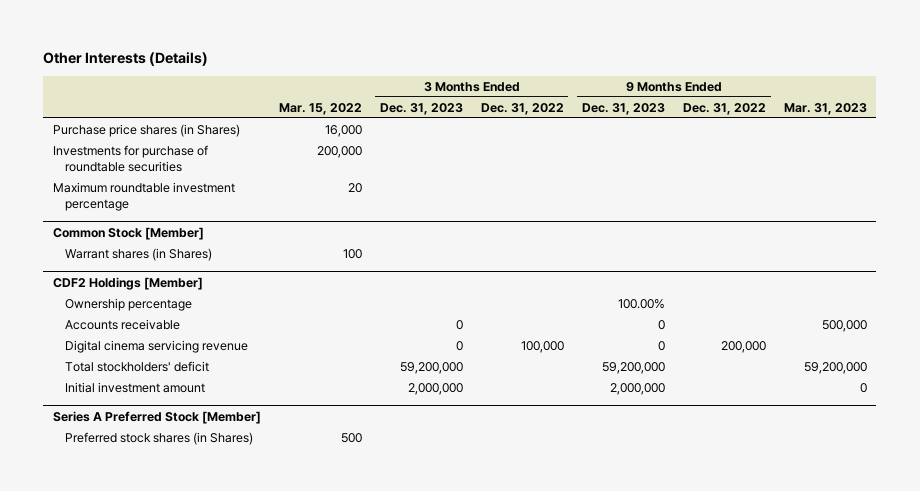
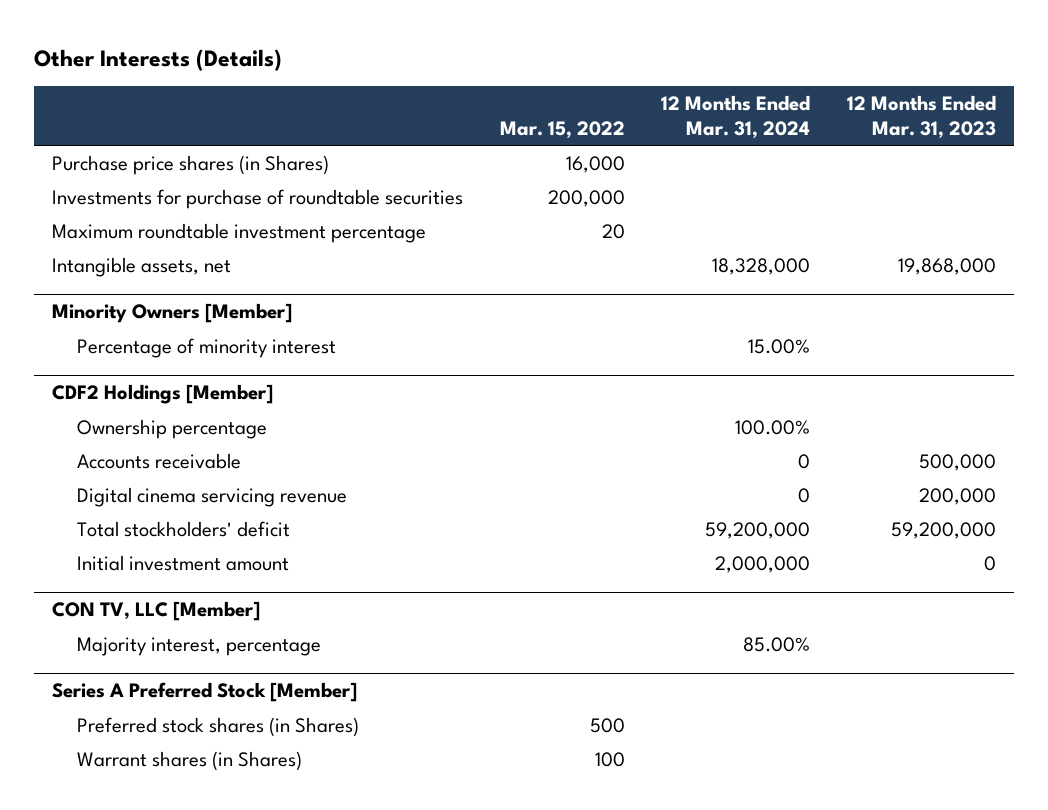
- | Mar. 15, 2022 | 3 Months Ended Dec. 31, 2023 | 3 Months Ended Dec. 31, 2022 | 9 Months Ended Dec. 31, 2023 | 9 Months Ended Dec. 31, 2022 | Mar. 31, 2023
+ | Mar. 15, 2022 | 12 Months Ended Mar. 31, 2024 | 12 Months Ended Mar. 31, 2023
- Common Stock [Member]
- Warrant shares (in Shares) | 100 | | | | |
+ Intangible assets, net | | 18,328,000 | 19,868,000
+ Minority Owners [Member]
+ Percentage of minority interest | | 15.00% |
+ CON TV, LLC [Member]
+ Majority interest, percentage | | 85.00% |
@ Series A Preferred Stock [Member]
+ Warrant shares (in Shares) | 100 | |

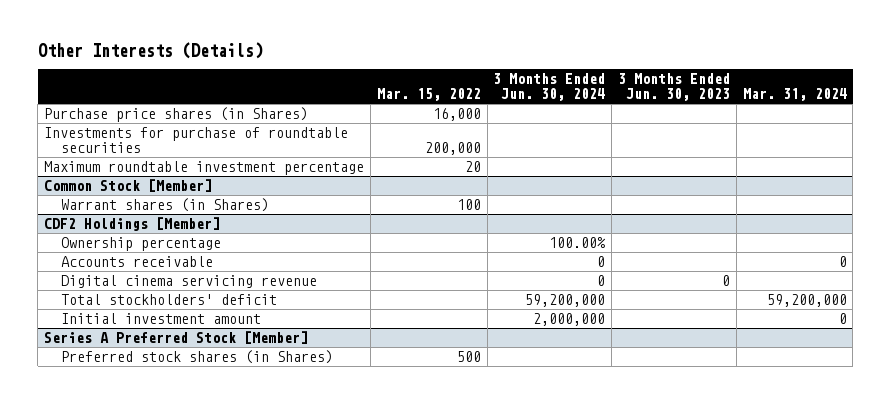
- | Mar. 15, 2022 | 12 Months Ended Mar. 31, 2024 | 12 Months Ended Mar. 31, 2023
+ | Mar. 15, 2022 | 3 Months Ended Jun. 30, 2024 | 3 Months Ended Jun. 30, 2023 | Mar. 31, 2024
- Intangible assets, net | | 18,328,000 | 19,868,000
- Minority Owners [Member]
- Percentage of minority interest | | 15.00% |
+ Common Stock [Member]
+ Warrant shares (in Shares) | 100 | | |
- CON TV, LLC [Member]
- Majority interest, percentage | | 85.00% |
@ Series A Preferred Stock [Member]
- Warrant shares (in Shares) | 100 | |

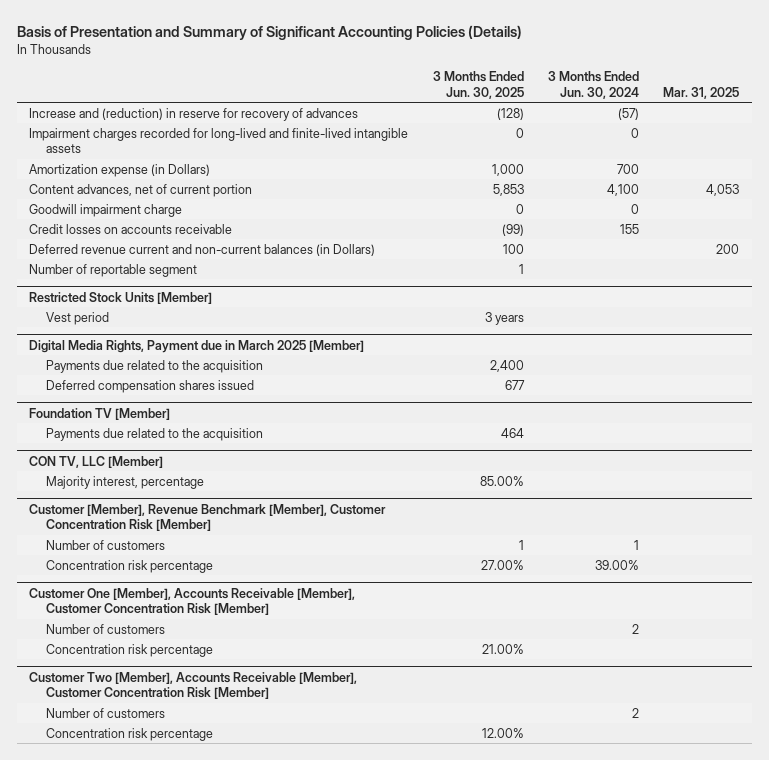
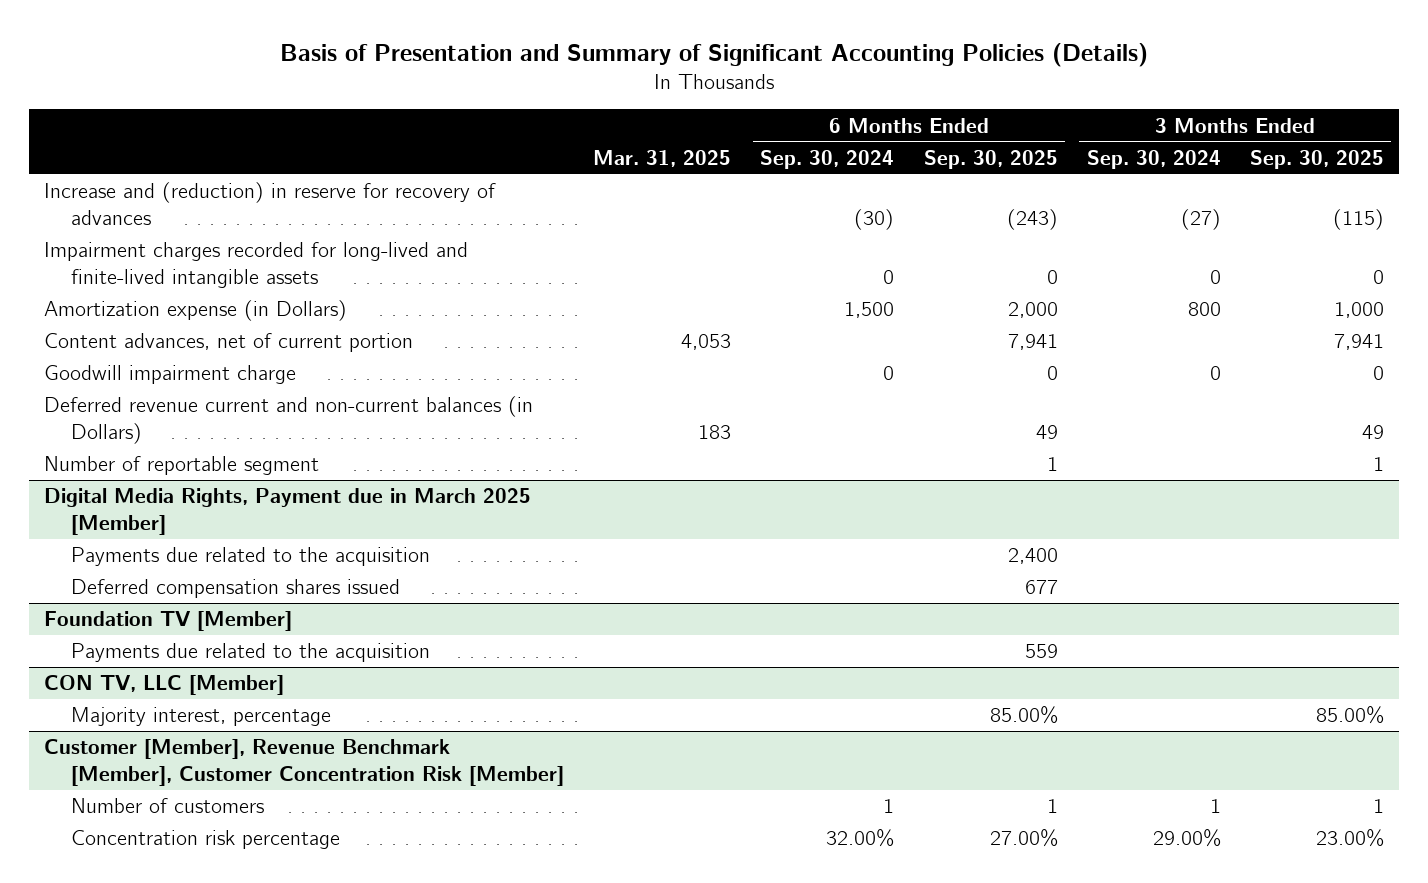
- | 3 Months Ended Jun. 30, 2025 | 3 Months Ended Jun. 30, 2024 | Mar. 31, 2025
+ | Mar. 31, 2025 | 6 Months Ended Sep. 30, 2024 | 6 Months Ended Sep. 30, 2025 | 3 Months Ended Sep. 30, 2024 | 3 Months Ended Sep. 30, 2025
- Credit losses on accounts receivable | (99) | 155 |
- Deferred revenue current and non-current balances (in Dollars) | 100 | | 200
+ Deferred revenue current and non-current balances (in Dollars) | 183 | | 49 | | 49
- Restricted Stock Units [Member]
- Vest period | 3 years | |
- Customer One [Member], Accounts Receivable [Member], Customer Concentration Risk [Member]
- Number of customers | | 2 |
- Concentration risk percentage | 21.00% | |
- Customer Two [Member], Accounts Receivable [Member], Customer Concentration Risk [Member]
- Number of customers | | 2 |
- Concentration risk percentage | 12.00% | |

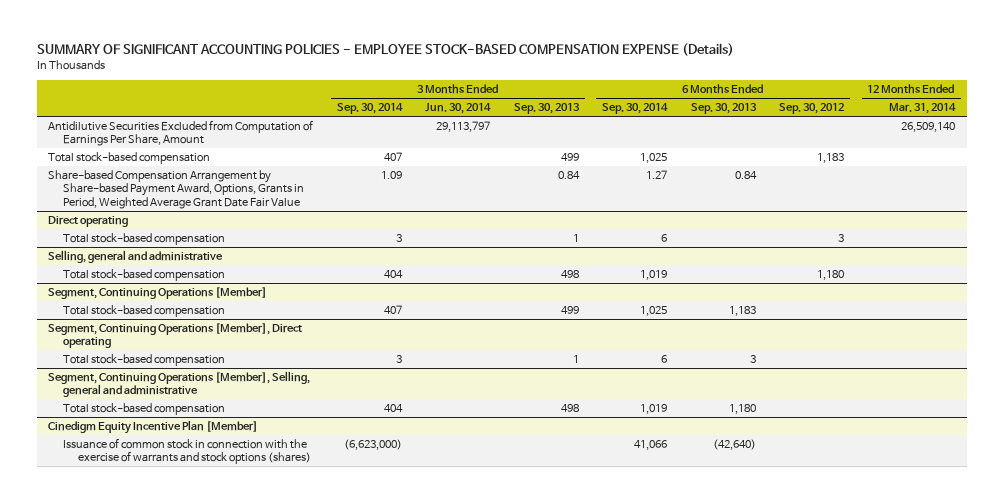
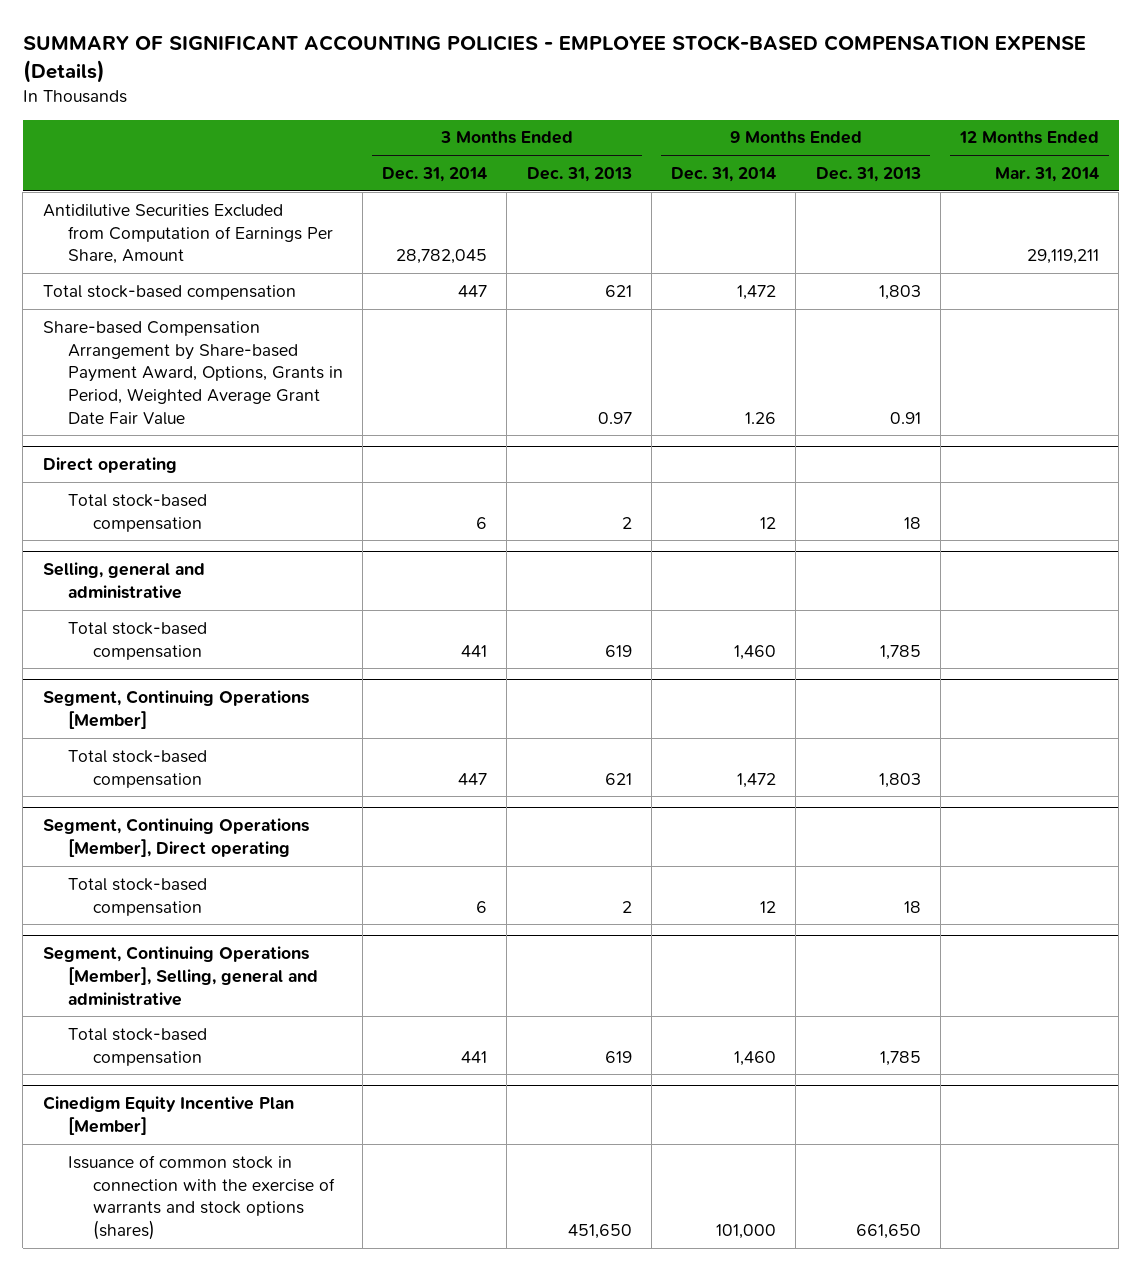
- | 3 Months Ended Sep. 30, 2014 | 3 Months Ended Jun. 30, 2014 | 3 Months Ended Sep. 30, 2013 | 6 Months Ended Sep. 30, 2014 | 6 Months Ended Sep. 30, 2013 | 6 Months Ended Sep. 30, 2012 | 12 Months Ended Mar. 31, 2014
+ | 3 Months Ended Dec. 31, 2014 | 3 Months Ended Dec. 31, 2013 | 9 Months Ended Dec. 31, 2014 | 9 Months Ended Dec. 31, 2013 | 12 Months Ended Mar. 31, 2014
- Antidilutive Securities Excluded from Computation of Earnings Per Share, Amount | | 29,113,797 | | | | | 26,509,140
+ Antidilutive Securities Excluded from Computation of Earnings Per Share, Amount | 28,782,045 | | | | 29,119,211

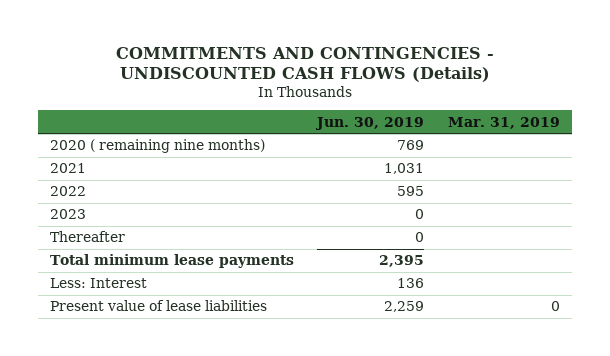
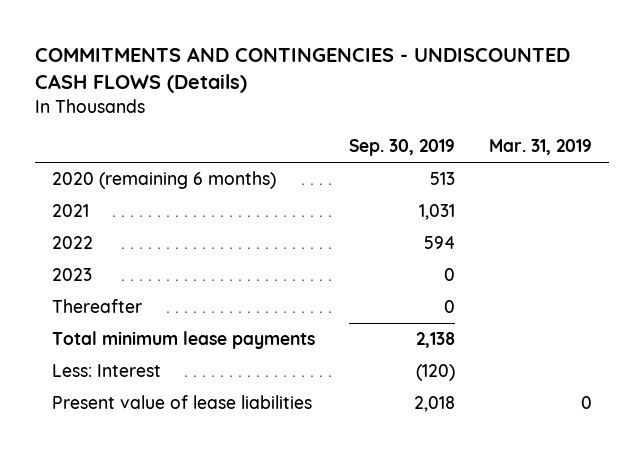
- | Jun. 30, 2019 | Mar. 31, 2019
+ | Sep. 30, 2019 | Mar. 31, 2019
- 2020 ( remaining nine months) | 769 |
+ 2020 (remaining 6 months) | 513 |

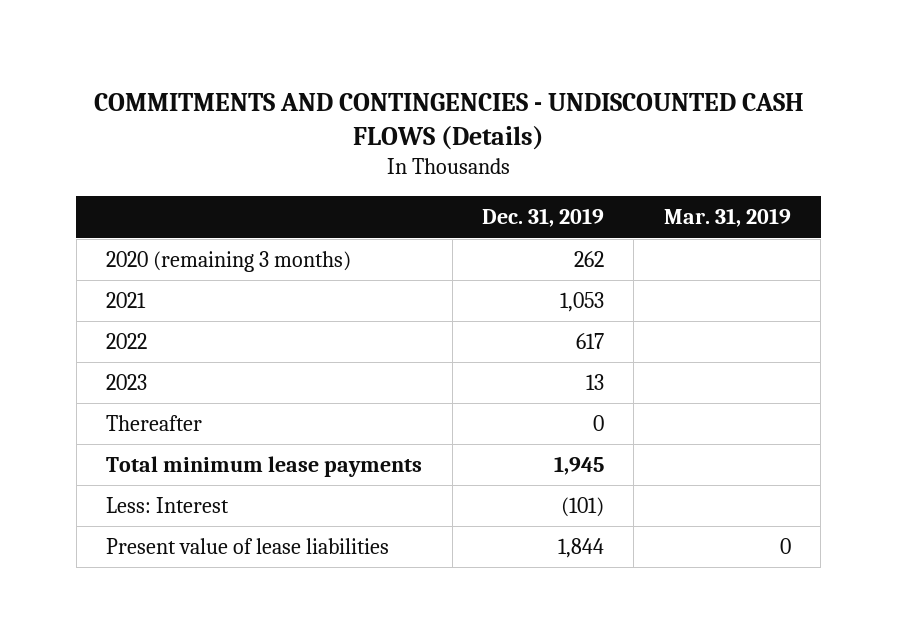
- | Sep. 30, 2019 | Mar. 31, 2019
+ | Dec. 31, 2019 | Mar. 31, 2019
- 2020 (remaining 6 months) | 513 |
+ 2020 (remaining 3 months) | 262 |

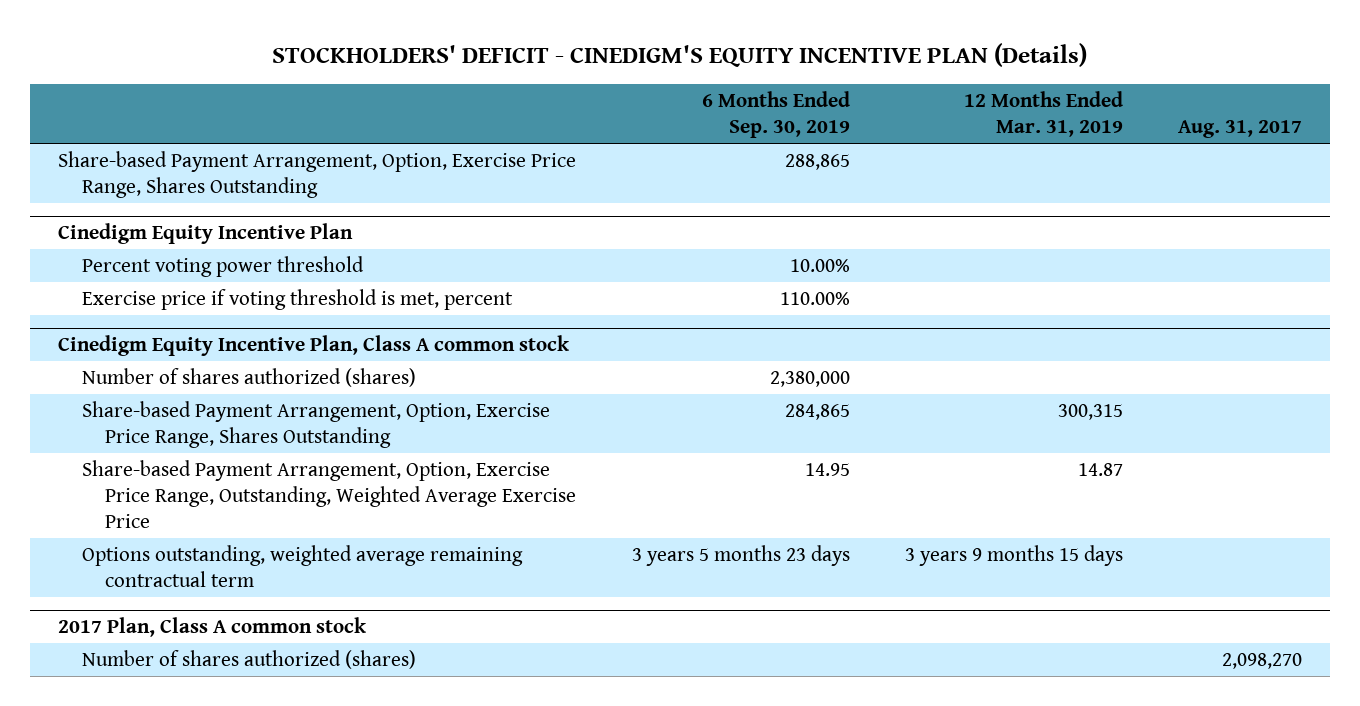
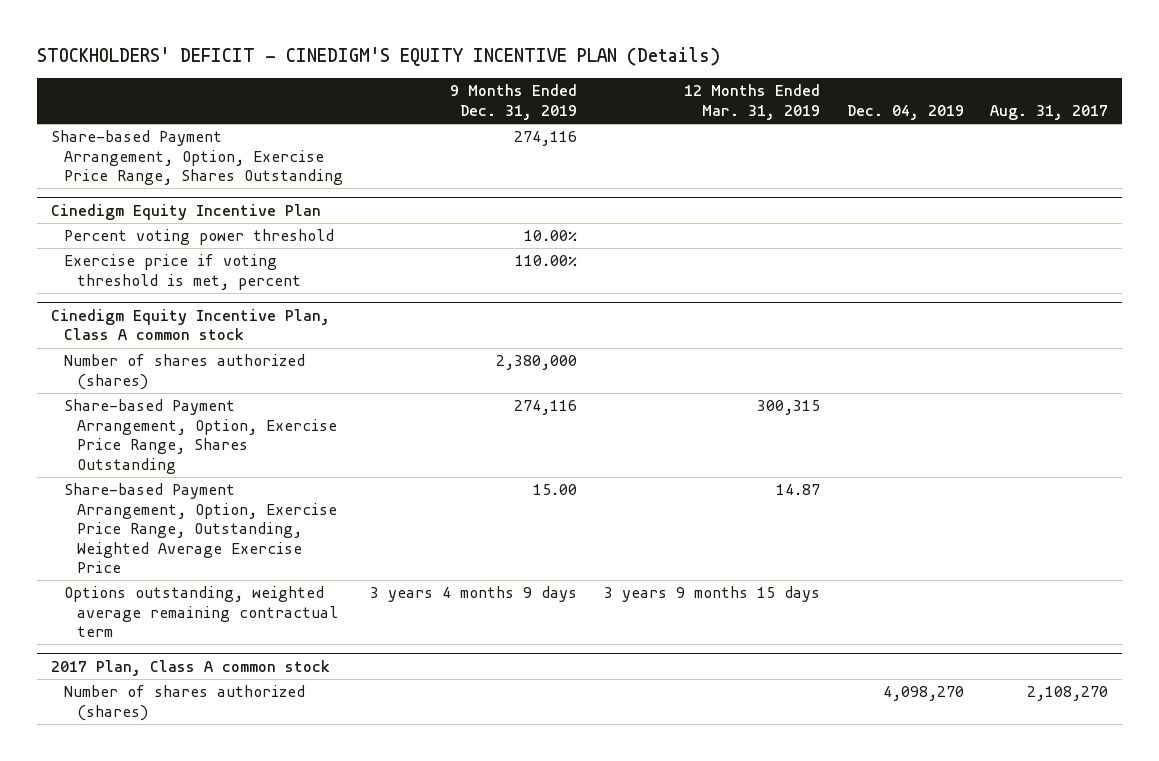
- | 6 Months Ended Sep. 30, 2019 | 12 Months Ended Mar. 31, 2019 | Aug. 31, 2017
+ | 9 Months Ended Dec. 31, 2019 | 12 Months Ended Mar. 31, 2019 | Dec. 04, 2019 | Aug. 31, 2017
@ 2017 Plan, Class A common stock
- Number of shares authorized (shares) | | | 2,098,270
+ Number of shares authorized (shares) | | | 4,098,270 | 2,108,270

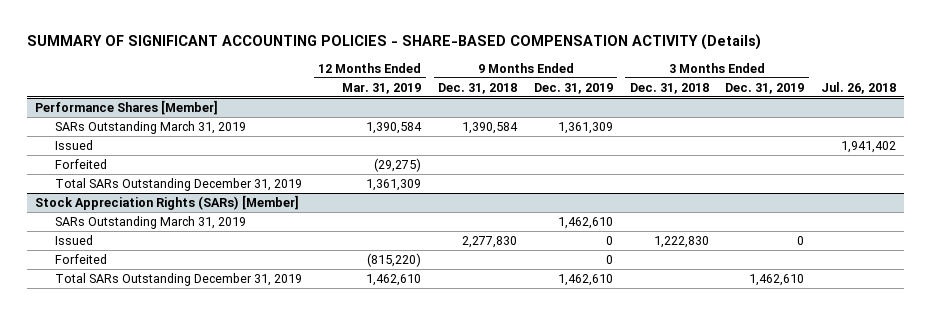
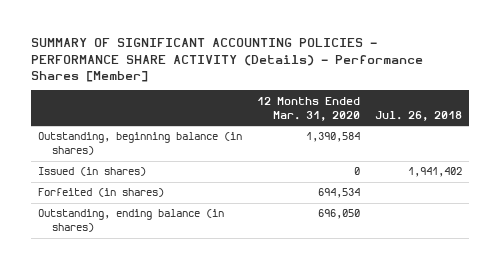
- SUMMARY OF SIGNIFICANT ACCOUNTING POLICIES - SHARE-BASED COMPENSATION ACTIVITY (Details)
+ SUMMARY OF SIGNIFICANT ACCOUNTING POLICIES - PERFORMANCE SHARE ACTIVITY (Details) - Performance Shares [Member]
- | 12 Months Ended Mar. 31, 2019 | 9 Months Ended Dec. 31, 2018 | 9 Months Ended Dec. 31, 2019 | 3 Months Ended Dec. 31, 2018 | 3 Months Ended Dec. 31, 2019 | Jul. 26, 2018
+ | 12 Months Ended Mar. 31, 2020 | Jul. 26, 2018
- Performance Shares [Member]
- SARs Outstanding March 31, 2019 | 1,390,584 | 1,390,584 | 1,361,309 | | |
- Issued | | | | | | 1,941,402
- Forfeited | (29,275) | | | | |
- Total SARs Outstanding December 31, 2019 | 1,361,309 | | | | |
- Stock Appreciation Rights (SARs) [Member]
- SARs Outstanding March 31, 2019 | | | 1,462,610 | | |
- Issued | | 2,277,830 | 0 | 1,222,830 | 0 |
- Forfeited | (815,220) | | 0 | | |
- Total SARs Outstanding December 31, 2019 | 1,462,610 | | 1,462,610 | | 1,462,610 |
+ Outstanding, beginning balance (in shares) | 1,390,584 |
+ Issued (in shares) | 0 | 1,941,402
+ Forfeited (in shares) | 694,534 |
+ Outstanding, ending balance (in shares) | 696,050 |

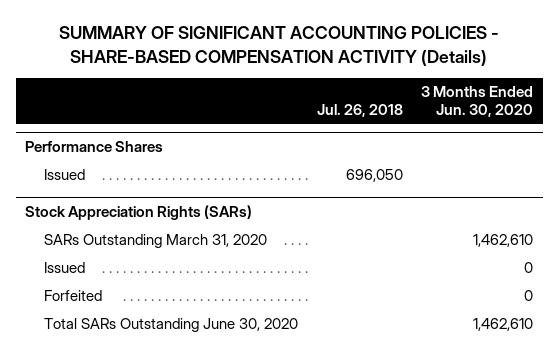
- SUMMARY OF SIGNIFICANT ACCOUNTING POLICIES - PERFORMANCE SHARE ACTIVITY (Details) - Performance Shares [Member]
+ SUMMARY OF SIGNIFICANT ACCOUNTING POLICIES - SHARE-BASED COMPENSATION ACTIVITY (Details)
- | 12 Months Ended Mar. 31, 2020 | Jul. 26, 2018
+ | Jul. 26, 2018 | 3 Months Ended Jun. 30, 2020
- Outstanding, beginning balance (in shares) | 1,390,584 |
- Issued (in shares) | 0 | 1,941,402
- Forfeited (in shares) | 694,534 |
- Outstanding, ending balance (in shares) | 696,050 |
+ Performance Shares
+ Issued | 696,050 |
+ Stock Appreciation Rights (SARs)
+ SARs Outstanding March 31, 2020 | | 1,462,610
+ Issued | | 0
+ Forfeited | | 0
+ Total SARs Outstanding June 30, 2020 | | 1,462,610

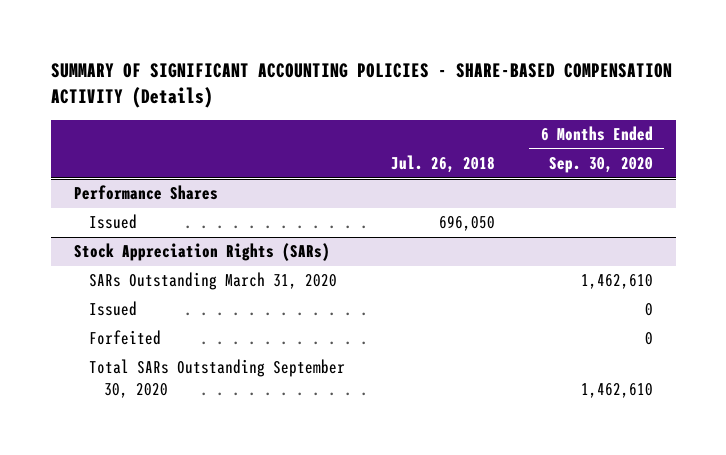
- | Jul. 26, 2018 | 3 Months Ended Jun. 30, 2020
+ | Jul. 26, 2018 | 6 Months Ended Sep. 30, 2020
@ Stock Appreciation Rights (SARs)
- Total SARs Outstanding June 30, 2020 | | 1,462,610
+ Total SARs Outstanding September 30, 2020 | | 1,462,610

